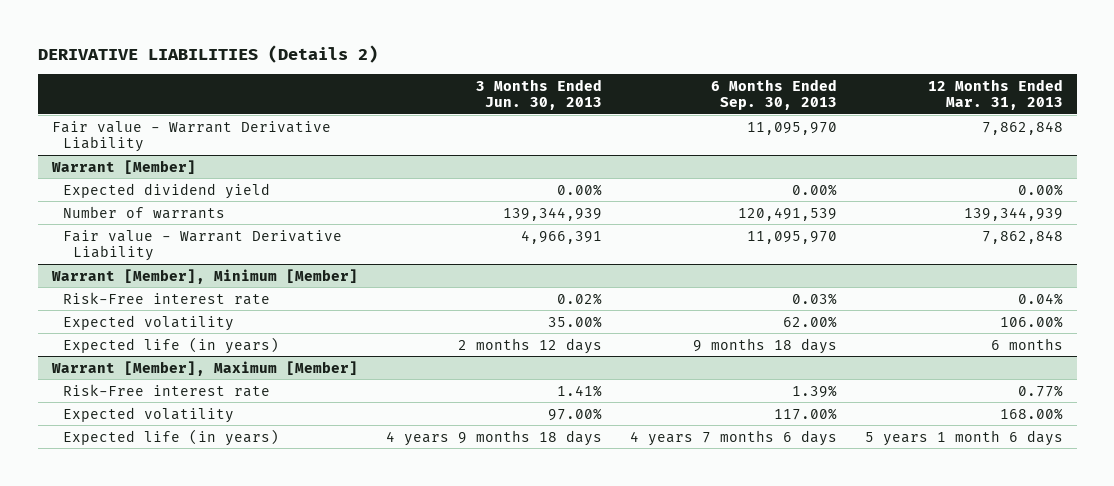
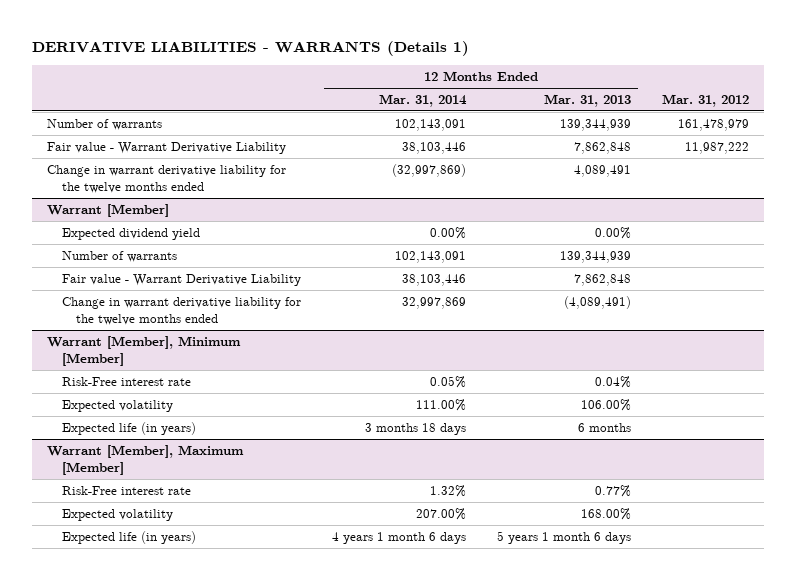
- DERIVATIVE LIABILITIES (Details 2)
+ DERIVATIVE LIABILITIES - WARRANTS (Details 1)
- | 3 Months Ended Jun. 30, 2013 | 6 Months Ended Sep. 30, 2013 | 12 Months Ended Mar. 31, 2013
+ | 12 Months Ended Mar. 31, 2014 | 12 Months Ended Mar. 31, 2013 | Mar. 31, 2012
+ Number of warrants | 102,143,091 | 139,344,939 | 161,478,979
+ Change in warrant derivative liability for the twelve months ended | (32,997,869) | 4,089,491 |
@ Warrant [Member]
+ Change in warrant derivative liability for the twelve months ended | 32,997,869 | (4,089,491) |

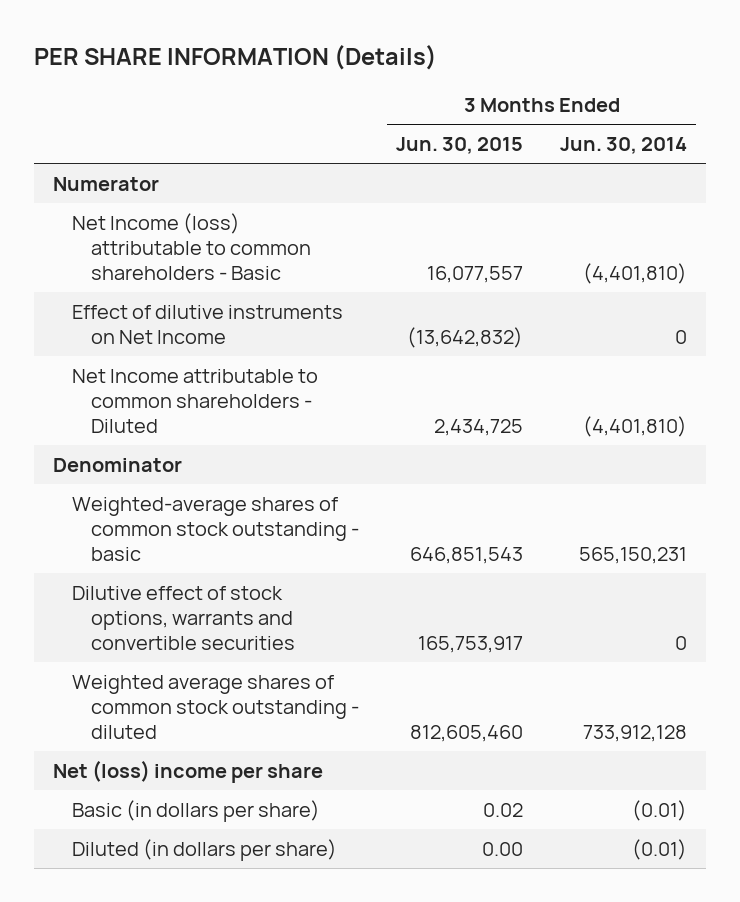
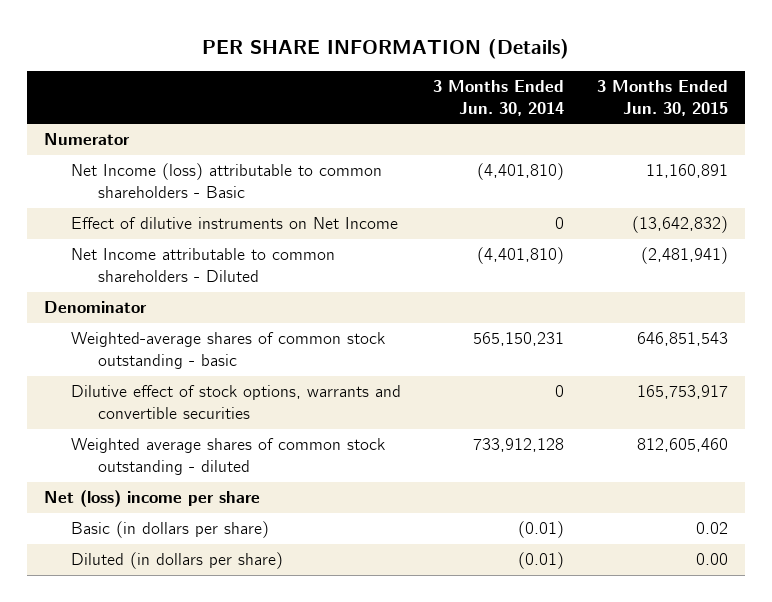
- | 3 Months Ended Jun. 30, 2015 | 3 Months Ended Jun. 30, 2014
+ | 3 Months Ended Jun. 30, 2014 | 3 Months Ended Jun. 30, 2015
- Net Income (loss) attributable to common shareholders - Basic | 16,077,557 | (4,401,810)
+ Net Income (loss) attributable to common shareholders - Basic | (4,401,810) | 11,160,891
- Net Income attributable to common shareholders - Diluted | 2,434,725 | (4,401,810)
+ Net Income attributable to common shareholders - Diluted | (4,401,810) | (2,481,941)

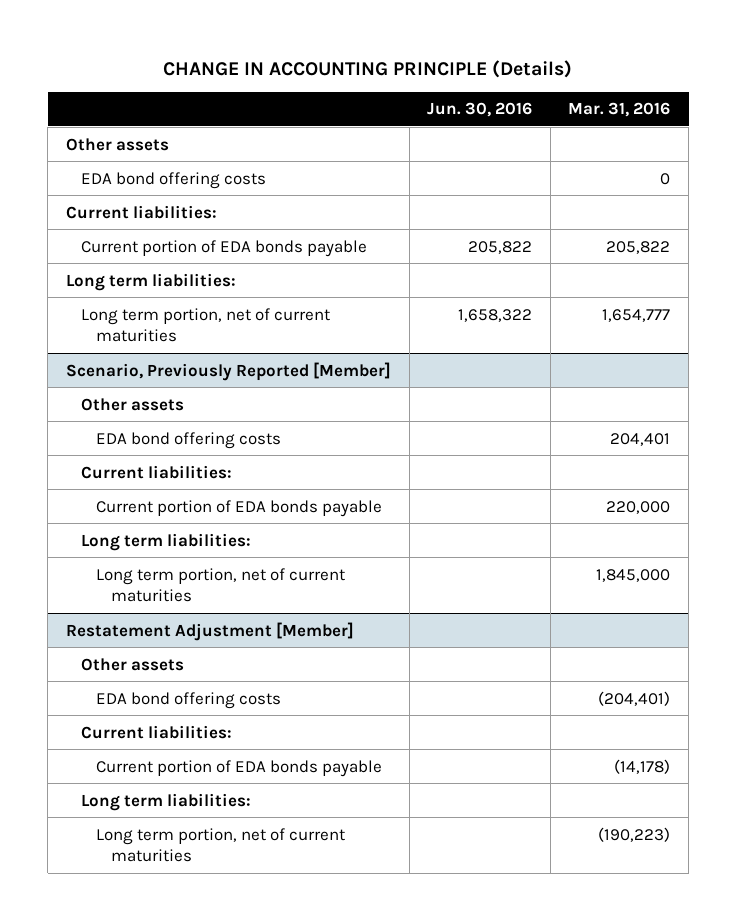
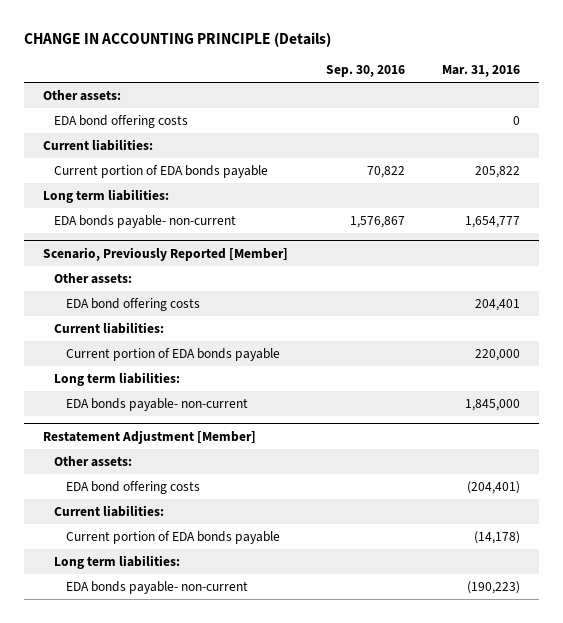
- | Jun. 30, 2016 | Mar. 31, 2016
+ | Sep. 30, 2016 | Mar. 31, 2016
- Other assets
+ Other assets:
- Long term portion, net of current maturities | 1,658,322 | 1,654,777
+ EDA bonds payable- non-current | 1,576,867 | 1,654,777
@ Scenario, Previously Reported [Member]
- Other assets
+ Other assets:
- Long term portion, net of current maturities | | 1,845,000
+ EDA bonds payable- non-current | | 1,845,000
@ Restatement Adjustment [Member]
- Other assets
+ Other assets:
- Long term portion, net of current maturities | | (190,223)
+ EDA bonds payable- non-current | | (190,223)

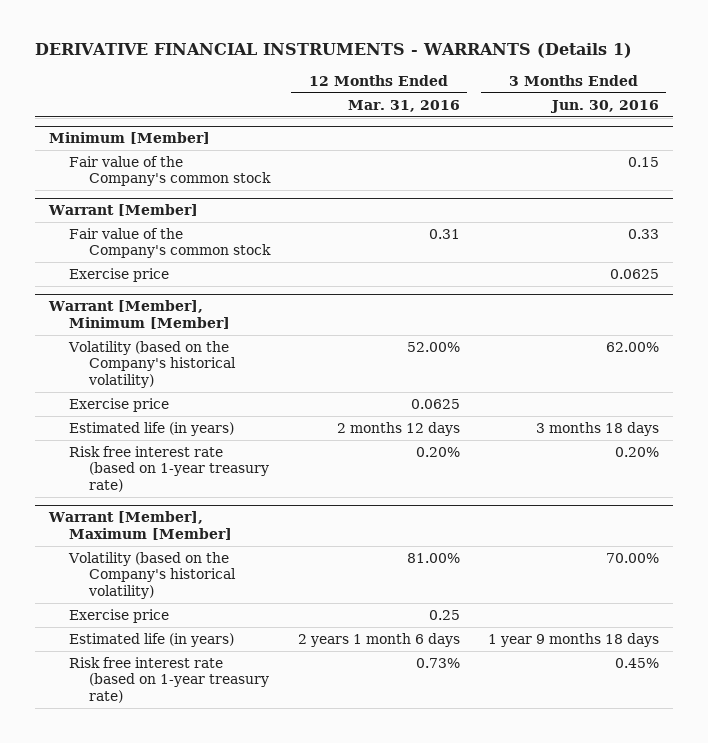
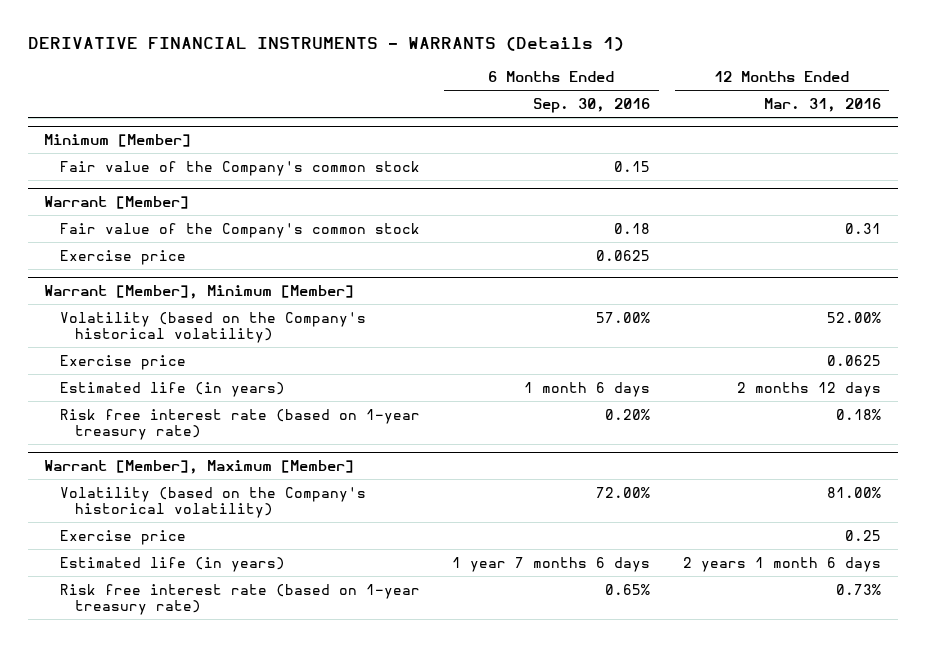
- | 12 Months Ended Mar. 31, 2016 | 3 Months Ended Jun. 30, 2016
+ | 6 Months Ended Sep. 30, 2016 | 12 Months Ended Mar. 31, 2016
@ Warrant [Member], Minimum [Member]
- Risk free interest rate (based on 1-year treasury rate) | 0.20% | 0.20%
+ Risk free interest rate (based on 1-year treasury rate) | 0.20% | 0.18%

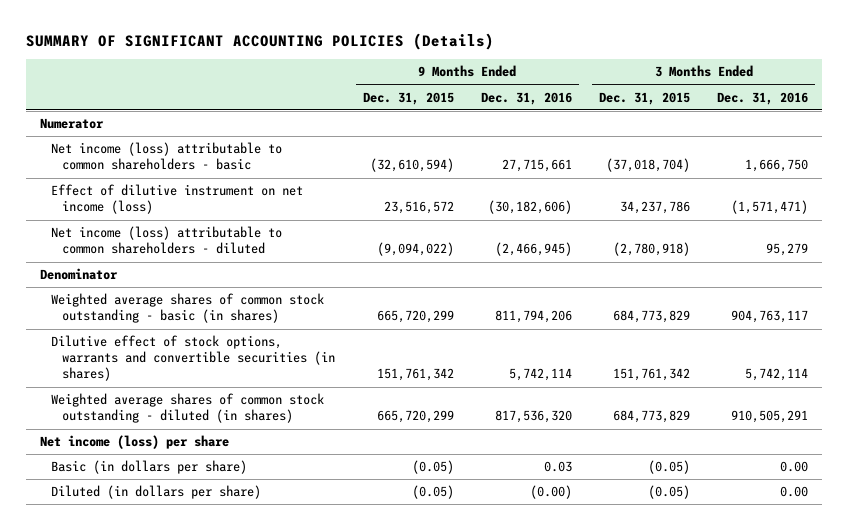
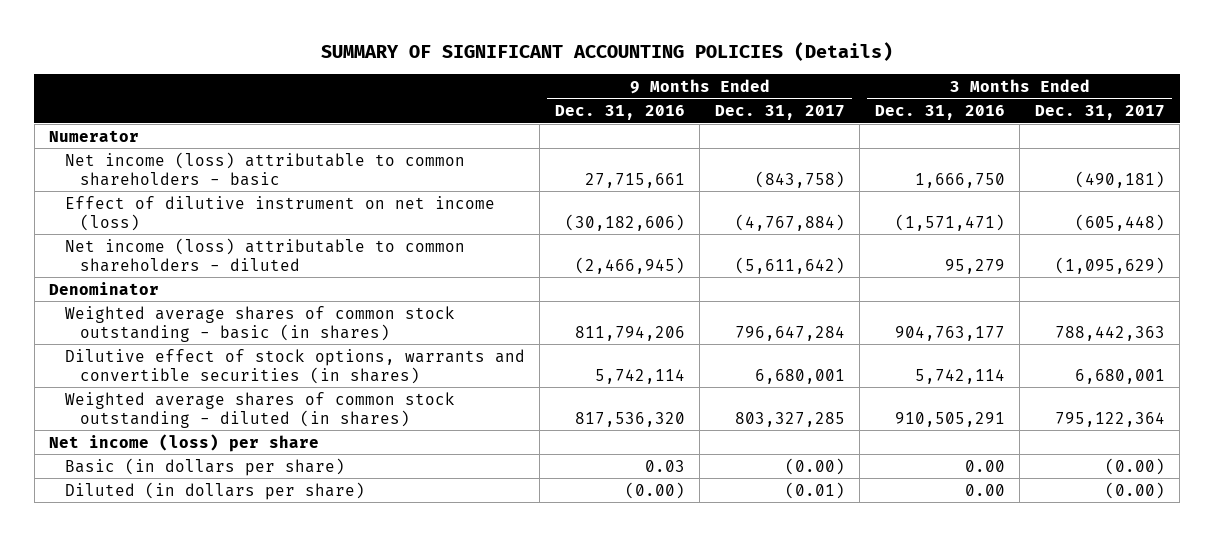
- | 9 Months Ended Dec. 31, 2015 | 9 Months Ended Dec. 31, 2016 | 3 Months Ended Dec. 31, 2015 | 3 Months Ended Dec. 31, 2016
+ | 9 Months Ended Dec. 31, 2016 | 9 Months Ended Dec. 31, 2017 | 3 Months Ended Dec. 31, 2016 | 3 Months Ended Dec. 31, 2017
- Weighted average shares of common stock outstanding - basic (in shares) | 665,720,299 | 811,794,206 | 684,773,829 | 904,763,117
+ Weighted average shares of common stock outstanding - basic (in shares) | 811,794,206 | 796,647,284 | 904,763,177 | 788,442,363

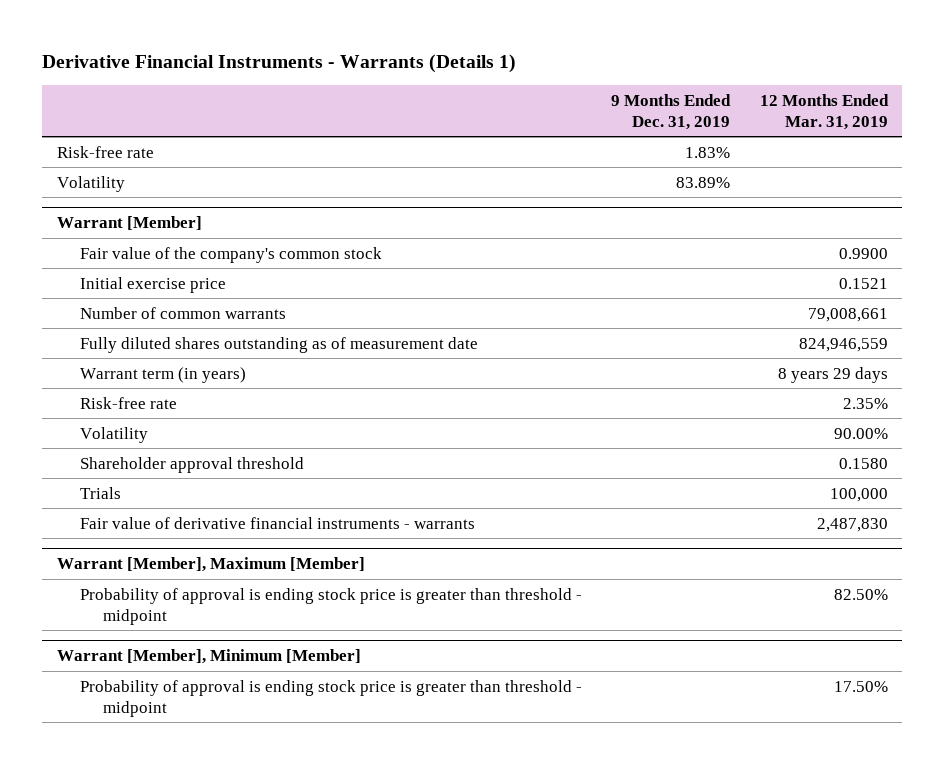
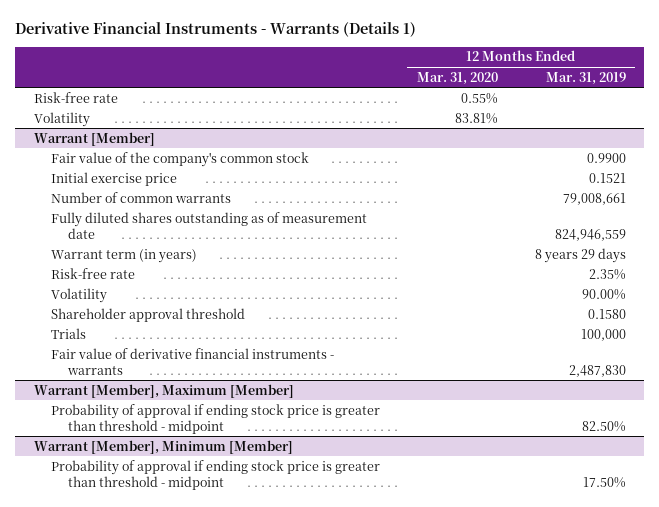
- | 9 Months Ended Dec. 31, 2019 | 12 Months Ended Mar. 31, 2019
+ | 12 Months Ended Mar. 31, 2020 | 12 Months Ended Mar. 31, 2019
@ Warrant [Member], Maximum [Member]
- Probability of approval is ending stock price is greater than threshold - midpoint | | 82.50%
+ Probability of approval if ending stock price is greater than threshold - midpoint | | 82.50%
@ Warrant [Member], Minimum [Member]
- Probability of approval is ending stock price is greater than threshold - midpoint | | 17.50%
+ Probability of approval if ending stock price is greater than threshold - midpoint | | 17.50%

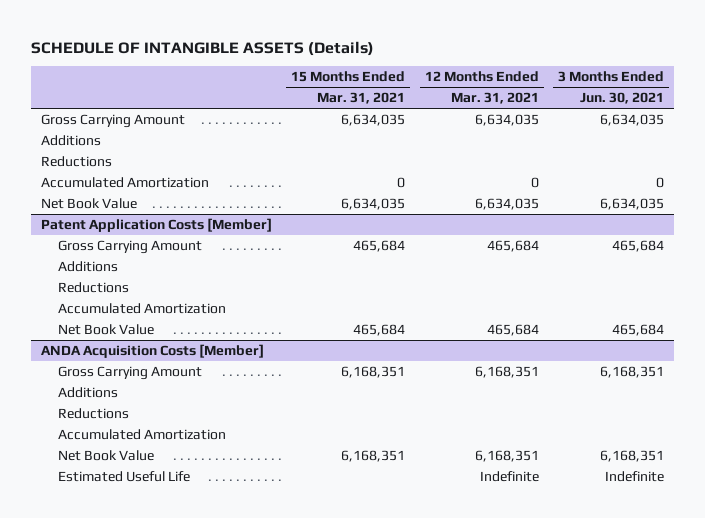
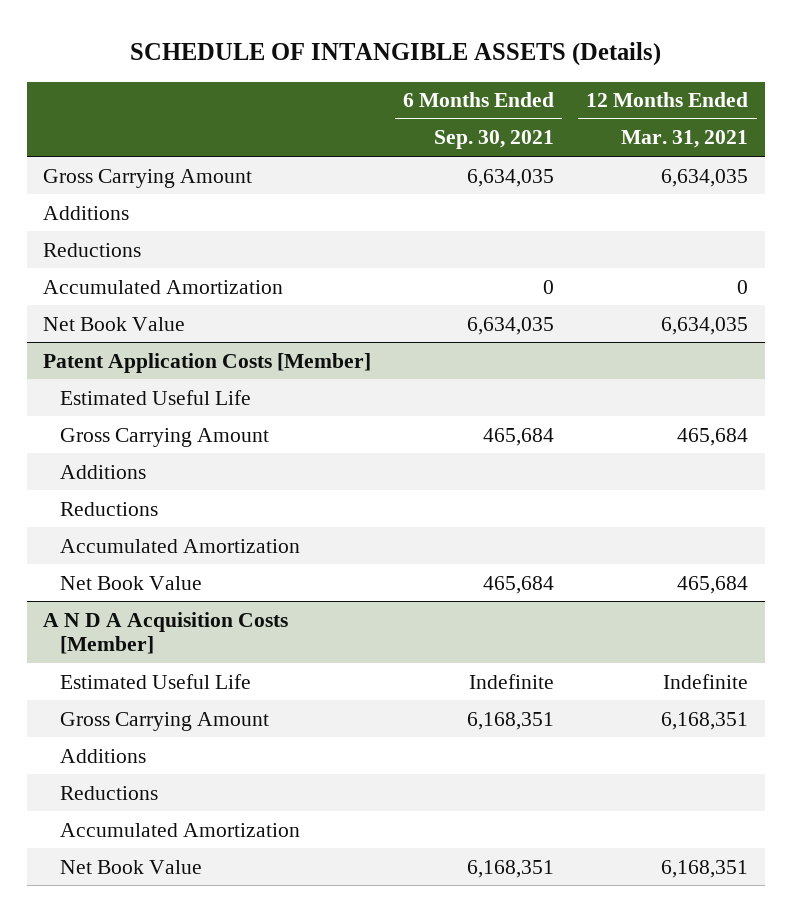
- | 15 Months Ended Mar. 31, 2021 | 12 Months Ended Mar. 31, 2021 | 3 Months Ended Jun. 30, 2021
+ | 6 Months Ended Sep. 30, 2021 | 12 Months Ended Mar. 31, 2021
@ Patent Application Costs [Member]
+ Estimated Useful Life
- ANDA Acquisition Costs [Member]
+ A N D A Acquisition Costs [Member]
+ Estimated Useful Life | Indefinite | Indefinite
- Estimated Useful Life | | Indefinite | Indefinite

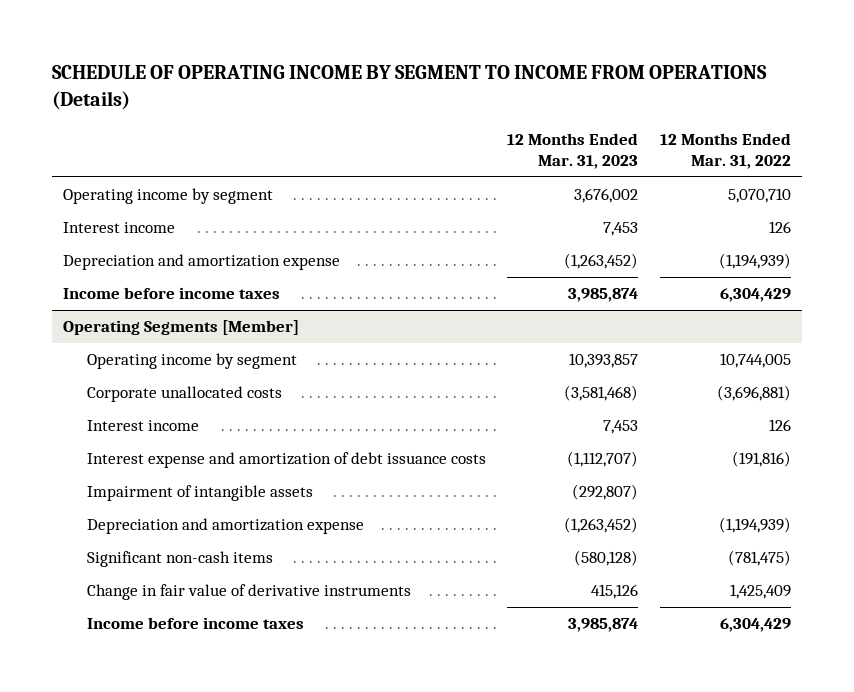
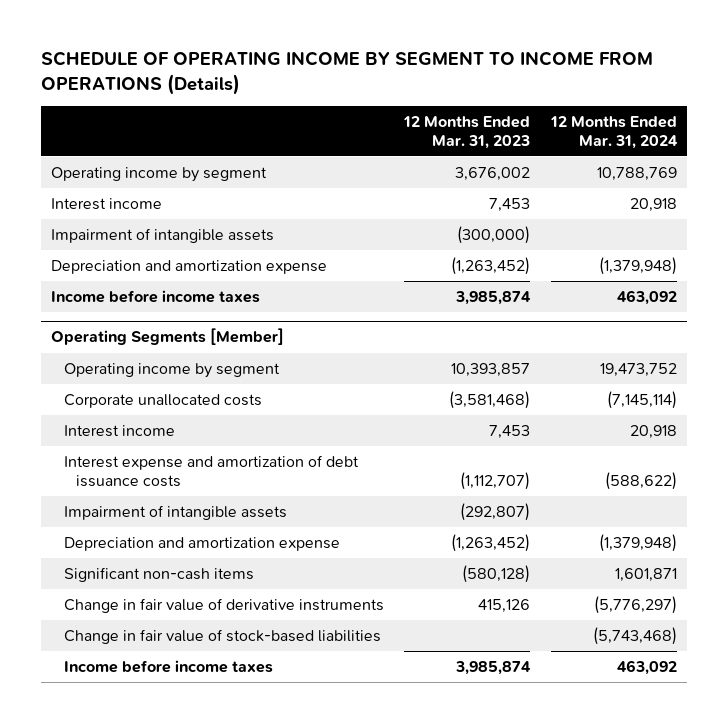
- | 12 Months Ended Mar. 31, 2023 | 12 Months Ended Mar. 31, 2022
+ | 12 Months Ended Mar. 31, 2023 | 12 Months Ended Mar. 31, 2024
+ Impairment of intangible assets | (300,000) |
@ Operating Segments [Member]
+ Change in fair value of stock-based liabilities | | (5,743,468)

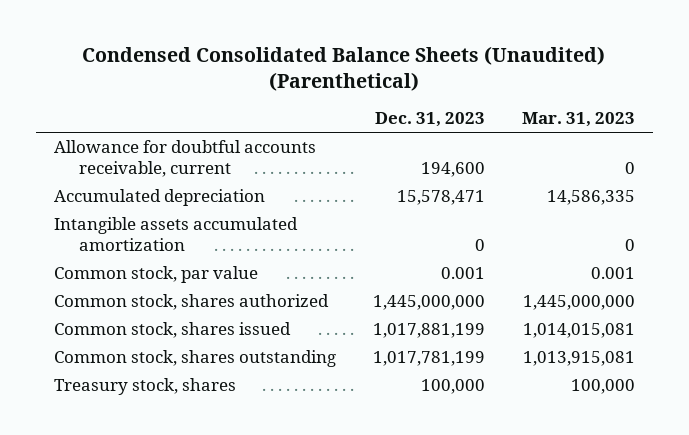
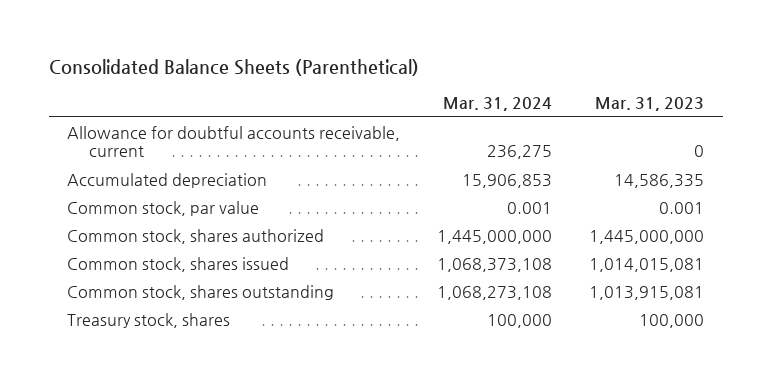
- Condensed Consolidated Balance Sheets (Unaudited) (Parenthetical)
+ Consolidated Balance Sheets (Parenthetical)
- | Dec. 31, 2023 | Mar. 31, 2023
+ | Mar. 31, 2024 | Mar. 31, 2023
- Intangible assets accumulated amortization | 0 | 0

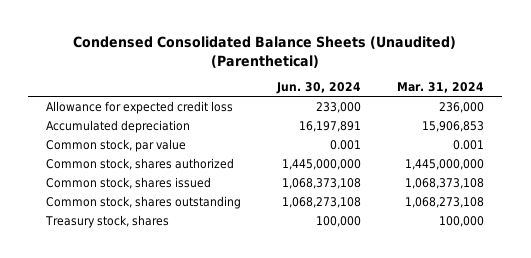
- Consolidated Balance Sheets (Parenthetical)
+ Condensed Consolidated Balance Sheets (Unaudited) (Parenthetical)
- | Mar. 31, 2024 | Mar. 31, 2023
+ | Jun. 30, 2024 | Mar. 31, 2024
- Allowance for doubtful accounts receivable, current | 236,275 | 0
+ Allowance for expected credit loss | 233,000 | 236,000

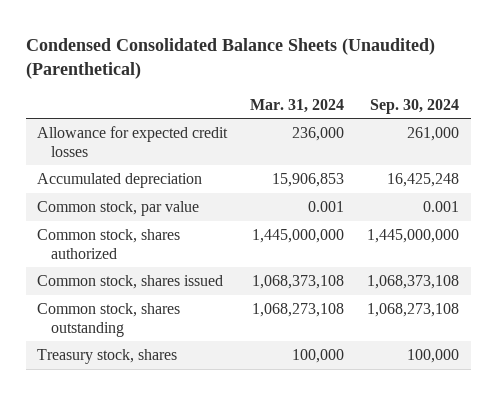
- | Jun. 30, 2024 | Mar. 31, 2024
+ | Mar. 31, 2024 | Sep. 30, 2024
- Allowance for expected credit loss | 233,000 | 236,000
+ Allowance for expected credit losses | 236,000 | 261,000

